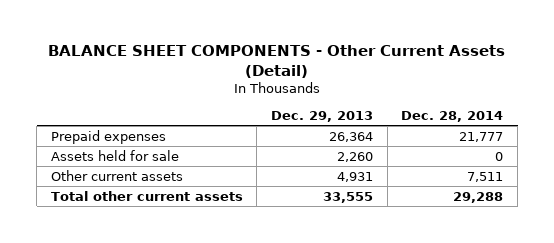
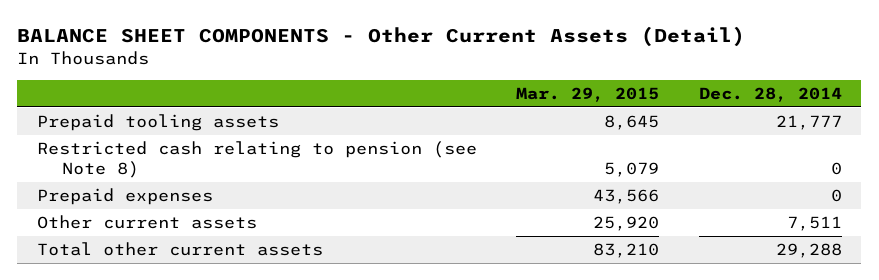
- | Dec. 29, 2013 | Dec. 28, 2014
+ | Mar. 29, 2015 | Dec. 28, 2014
- Prepaid expenses | 26,364 | 21,777
- Assets held for sale | 2,260 | 0
+ Prepaid tooling assets | 8,645 | 21,777
+ Restricted cash relating to pension (see Note 8) | 5,079 | 0
+ Prepaid expenses | 43,566 | 0

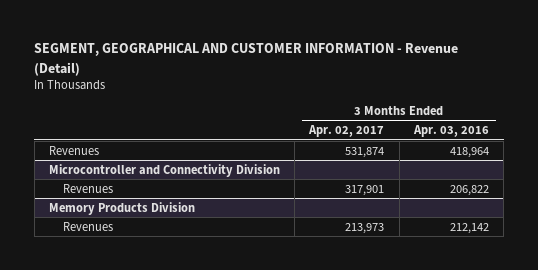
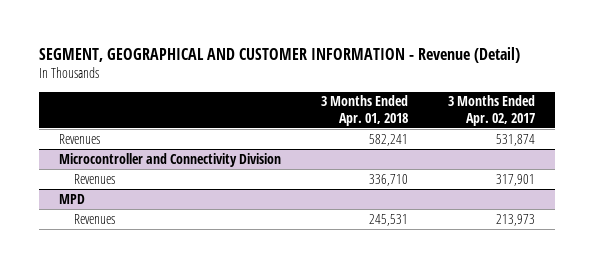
- | 3 Months Ended Apr. 02, 2017 | 3 Months Ended Apr. 03, 2016
+ | 3 Months Ended Apr. 01, 2018 | 3 Months Ended Apr. 02, 2017
- Memory Products Division
+ MPD

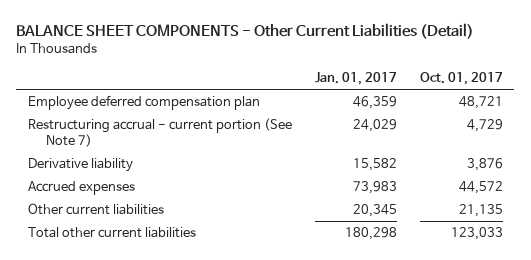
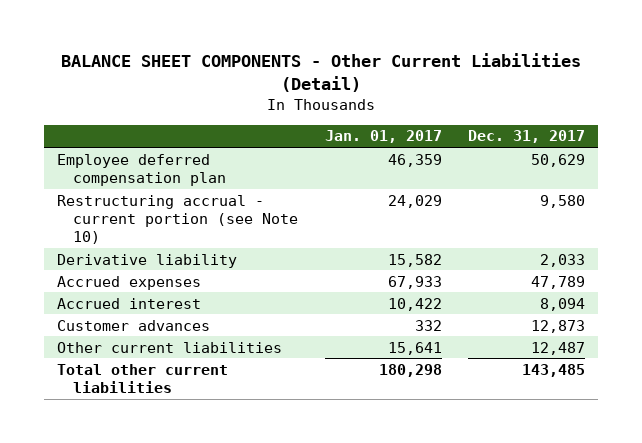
- | Jan. 01, 2017 | Oct. 01, 2017
+ | Jan. 01, 2017 | Dec. 31, 2017
- Restructuring accrual - current portion (See Note 7) | 24,029 | 4,729
+ Restructuring accrual - current portion (see Note 10) | 24,029 | 9,580
- Accrued expenses | 73,983 | 44,572
- Other current liabilities | 20,345 | 21,135
+ Accrued expenses | 67,933 | 47,789
+ Accrued interest | 10,422 | 8,094
+ Customer advances | 332 | 12,873
+ Other current liabilities | 15,641 | 12,487

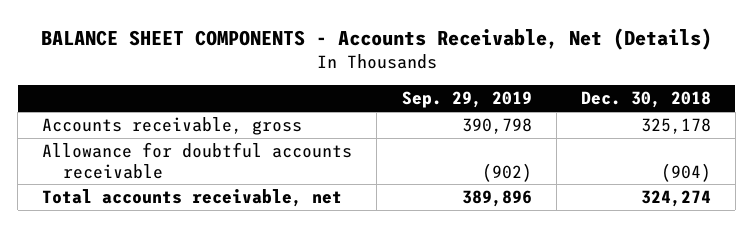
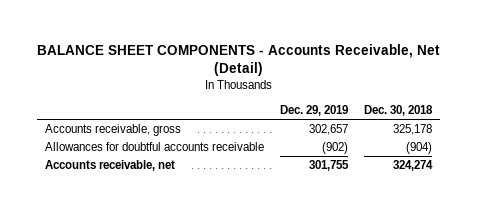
- BALANCE SHEET COMPONENTS - Accounts Receivable, Net (Details)
+ BALANCE SHEET COMPONENTS - Accounts Receivable, Net (Detail)
- | Sep. 29, 2019 | Dec. 30, 2018
+ | Dec. 29, 2019 | Dec. 30, 2018
- Allowance for doubtful accounts receivable | (902) | (904)
- Total accounts receivable, net | 389,896 | 324,274
+ Allowances for doubtful accounts receivable | (902) | (904)
+ Accounts receivable, net | 301,755 | 324,274

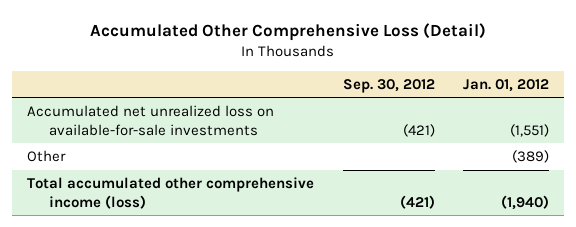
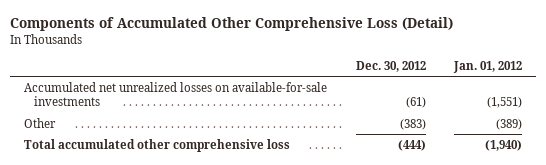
- Accumulated Other Comprehensive Loss (Detail)
+ Components of Accumulated Other Comprehensive Loss (Detail)
- | Sep. 30, 2012 | Jan. 01, 2012
+ | Dec. 30, 2012 | Jan. 01, 2012
- Accumulated net unrealized loss on available-for-sale investments | (421) | (1,551)
+ Accumulated net unrealized losses on available-for-sale investments | (61) | (1,551)
- Total accumulated other comprehensive income (loss) | (421) | (1,940)
+ Total accumulated other comprehensive loss | (444) | (1,940)

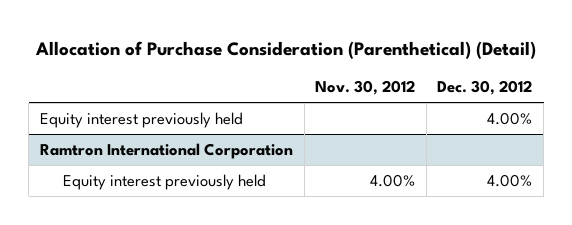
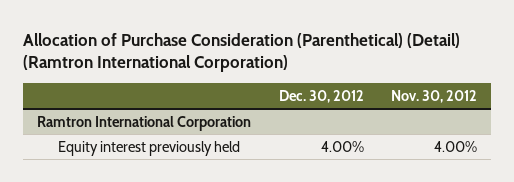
- Allocation of Purchase Consideration (Parenthetical) (Detail)
+ Allocation of Purchase Consideration (Parenthetical) (Detail) (Ramtron International Corporation)
- | Nov. 30, 2012 | Dec. 30, 2012
+ | Dec. 30, 2012 | Nov. 30, 2012
- Equity interest previously held | | 4.00%

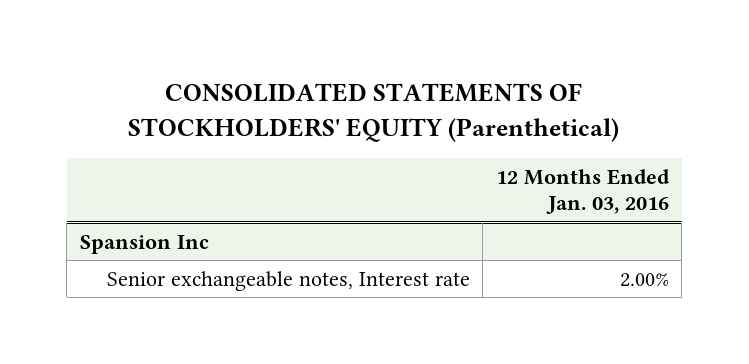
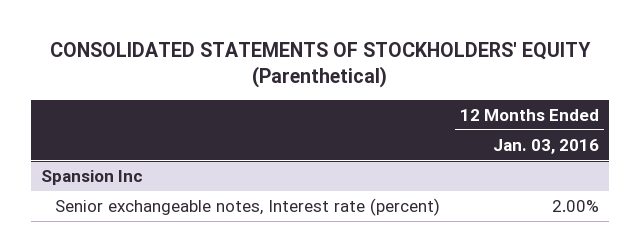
@ Spansion Inc
- Senior exchangeable notes, Interest rate | 2.00%
+ Senior exchangeable notes, Interest rate (percent) | 2.00%

